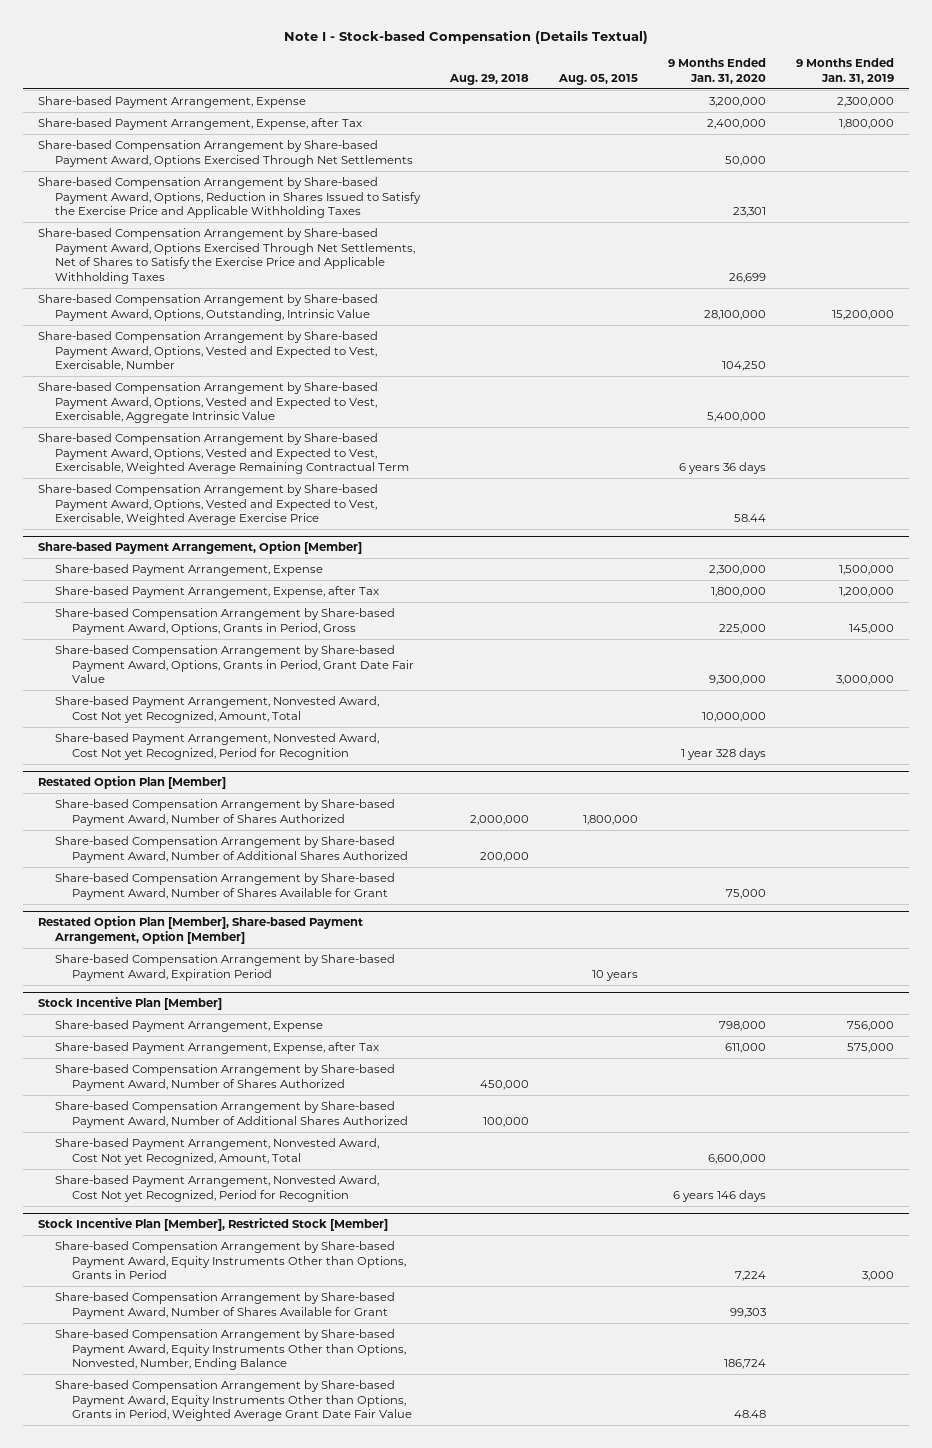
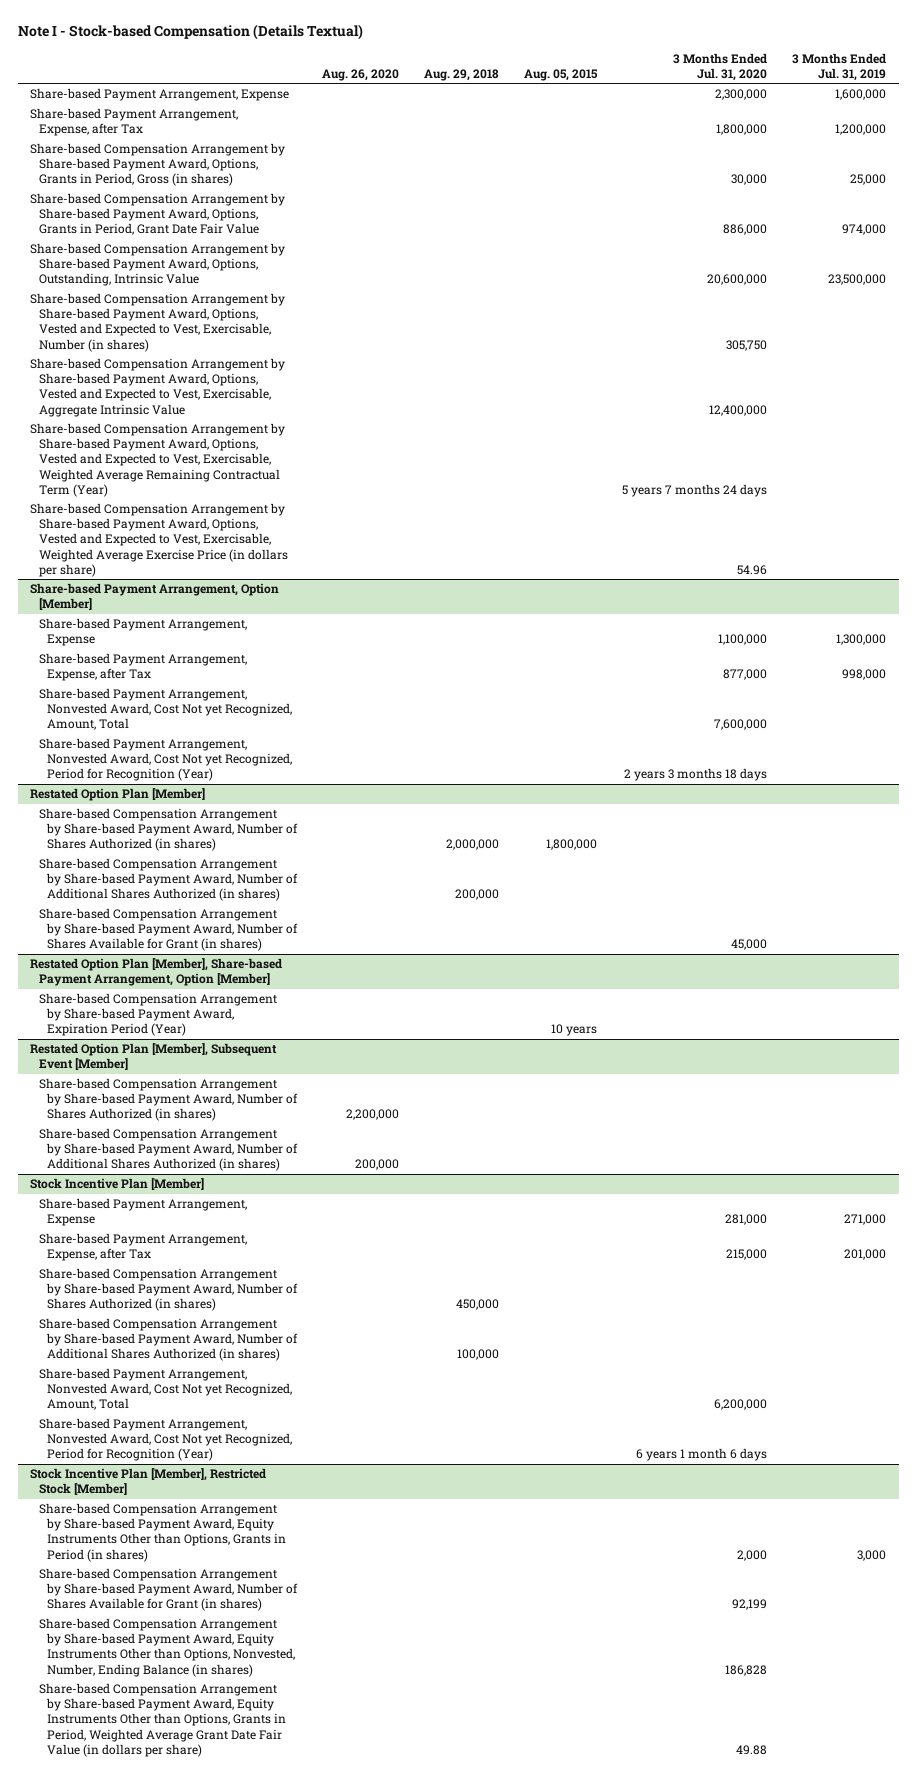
- | Aug. 29, 2018 | Aug. 05, 2015 | 9 Months Ended Jan. 31, 2020 | 9 Months Ended Jan. 31, 2019
+ | Aug. 26, 2020 | Aug. 29, 2018 | Aug. 05, 2015 | 3 Months Ended Jul. 31, 2020 | 3 Months Ended Jul. 31, 2019
- Share-based Compensation Arrangement by Share-based Payment Award, Options Exercised Through Net Settlements | | | 50,000 |
- Share-based Compensation Arrangement by Share-based Payment Award, Options, Reduction in Shares Issued to Satisfy the Exercise Price and Applicable Withholding Taxes | | | 23,301 |
- Share-based Compensation Arrangement by Share-based Payment Award, Options Exercised Through Net Settlements, Net of Shares to Satisfy the Exercise Price and Applicable Withholding Taxes | | | 26,699 |
+ Share-based Compensation Arrangement by Share-based Payment Award, Options, Grants in Period, Gross (in shares) | | | | 30,000 | 25,000
+ Share-based Compensation Arrangement by Share-based Payment Award, Options, Grants in Period, Grant Date Fair Value | | | | 886,000 | 974,000
- Share-based Compensation Arrangement by Share-based Payment Award, Options, Vested and Expected to Vest, Exercisable, Number | | | 104,250 |
+ Share-based Compensation Arrangement by Share-based Payment Award, Options, Vested and Expected to Vest, Exercisable, Number (in shares) | | | | 305,750 |
- Share-based Compensation Arrangement by Share-based Payment Award, Options, Vested and Expected to Vest, Exercisable, Weighted Average Remaining Contractual Term | | | 6 years 36 days |
- Share-based Compensation Arrangement by Share-based Payment Award, Options, Vested and Expected to Vest, Exercisable, Weighted Average Exercise Price | | | 58.44 |
+ Share-based Compensation Arrangement by Share-based Payment Award, Options, Vested and Expected to Vest, Exercisable, Weighted Average Remaining Contractual Term (Year) | | | | 5 years 7 months 24 days |
+ Share-based Compensation Arrangement by Share-based Payment Award, Options, Vested and Expected to Vest, Exercisable, Weighted Average Exercise Price (in dollars per share) | | | | 54.96 |
@ Share-based Payment Arrangement, Option [Member]
- Share-based Compensation Arrangement by Share-based Payment Award, Options, Grants in Period, Gross | | | 225,000 | 145,000
- Share-based Compensation Arrangement by Share-based Payment Award, Options, Grants in Period, Grant Date Fair Value | | | 9,300,000 | 3,000,000
- Share-based Payment Arrangement, Nonvested Award, Cost Not yet Recognized, Period for Recognition | | | 1 year 328 days |
+ Share-based Payment Arrangement, Nonvested Award, Cost Not yet Recognized, Period for Recognition (Year) | | | | 2 years 3 months 18 days |
@ Restated Option Plan [Member]
- Share-based Compensation Arrangement by Share-based Payment Award, Number of Shares Authorized | 2,000,000 | 1,800,000 | |
- Share-based Compensation Arrangement by Share-based Payment Award, Number of Additional Shares Authorized | 200,000 | | |
- Share-based Compensation Arrangement by Share-based Payment Award, Number of Shares Available for Grant | | | 75,000 |
+ Share-based Compensation Arrangement by Share-based Payment Award, Number of Shares Authorized (in shares) | | 2,000,000 | 1,800,000 | |
+ Share-based Compensation Arrangement by Share-based Payment Award, Number of Additional Shares Authorized (in shares) | | 200,000 | | |
+ Share-based Compensation Arrangement by Share-based Payment Award, Number of Shares Available for Grant (in shares) | | | | 45,000 |
@ Restated Option Plan [Member], Share-based Payment Arrangement, Option [Member]
- Share-based Compensation Arrangement by Share-based Payment Award, Expiration Period | | 10 years | |
+ Share-based Compensation Arrangement by Share-based Payment Award, Expiration Period (Year) | | | 10 years | |
+ Restated Option Plan [Member], Subsequent Event [Member]
+ Share-based Compensation Arrangement by Share-based Payment Award, Number of Shares Authorized (in shares) | 2,200,000 | | | |
+ Share-based Compensation Arrangement by Share-based Payment Award, Number of Additional Shares Authorized (in shares) | 200,000 | | | |
@ Stock Incentive Plan [Member]
- Share-based Compensation Arrangement by Share-based Payment Award, Number of Shares Authorized | 450,000 | | |
- Share-based Compensation Arrangement by Share-based Payment Award, Number of Additional Shares Authorized | 100,000 | | |
+ Share-based Compensation Arrangement by Share-based Payment Award, Number of Shares Authorized (in shares) | | 450,000 | | |
+ Share-based Compensation Arrangement by Share-based Payment Award, Number of Additional Shares Authorized (in shares) | | 100,000 | | |
- Share-based Payment Arrangement, Nonvested Award, Cost Not yet Recognized, Period for Recognition | | | 6 years 146 days |
+ Share-based Payment Arrangement, Nonvested Award, Cost Not yet Recognized, Period for Recognition (Year) | | | | 6 years 1 month 6 days |
@ Stock Incentive Plan [Member], Restricted Stock [Member]
- Share-based Compensation Arrangement by Share-based Payment Award, Equity Instruments Other than Options, Grants in Period | | | 7,224 | 3,000
- Share-based Compensation Arrangement by Share-based Payment Award, Number of Shares Available for Grant | | | 99,303 |
- Share-based Compensation Arrangement by Share-based Payment Award, Equity Instruments Other than Options, Nonvested, Number, Ending Balance | | | 186,724 |
- Share-based Compensation Arrangement by Share-based Payment Award, Equity Instruments Other than Options, Grants in Period, Weighted Average Grant Date Fair Value | | | 48.48 |
+ Share-based Compensation Arrangement by Share-based Payment Award, Equity Instruments Other than Options, Grants in Period (in shares) | | | | 2,000 | 3,000
+ Share-based Compensation Arrangement by Share-based Payment Award, Number of Shares Available for Grant (in shares) | | | | 92,199 |
+ Share-based Compensation Arrangement by Share-based Payment Award, Equity Instruments Other than Options, Nonvested, Number, Ending Balance (in shares) | | | | 186,828 |
+ Share-based Compensation Arrangement by Share-based Payment Award, Equity Instruments Other than Options, Grants in Period, Weighted Average Grant Date Fair Value (in dollars per share) | | | | 49.88 |

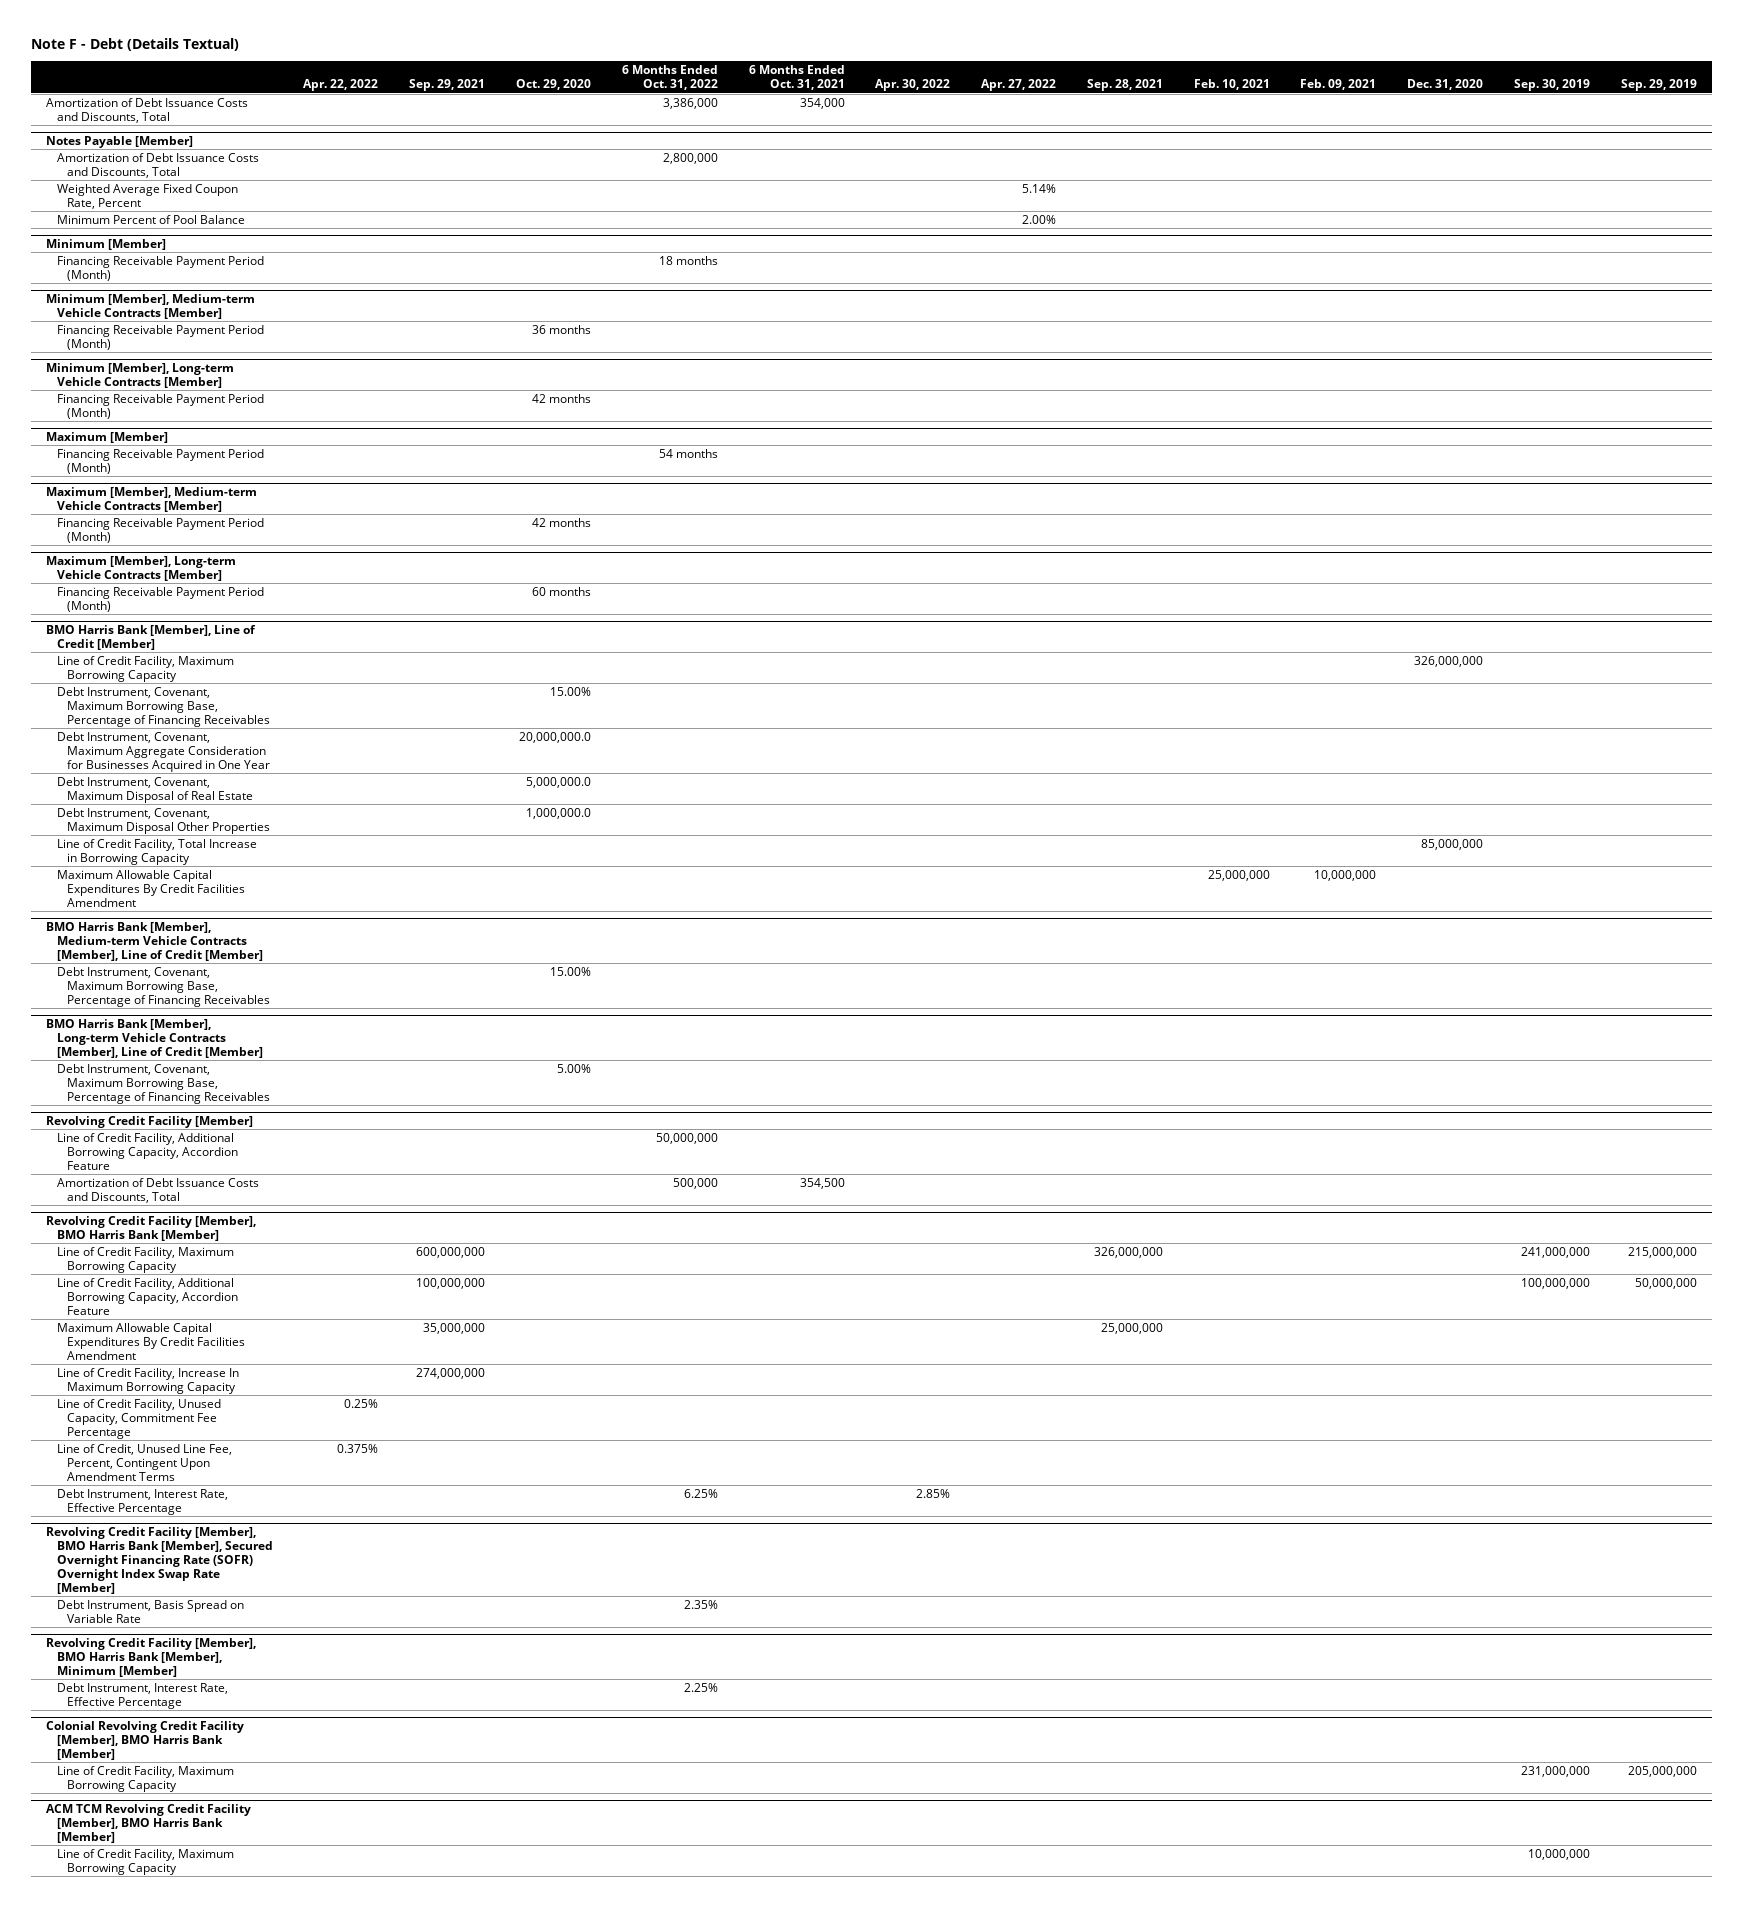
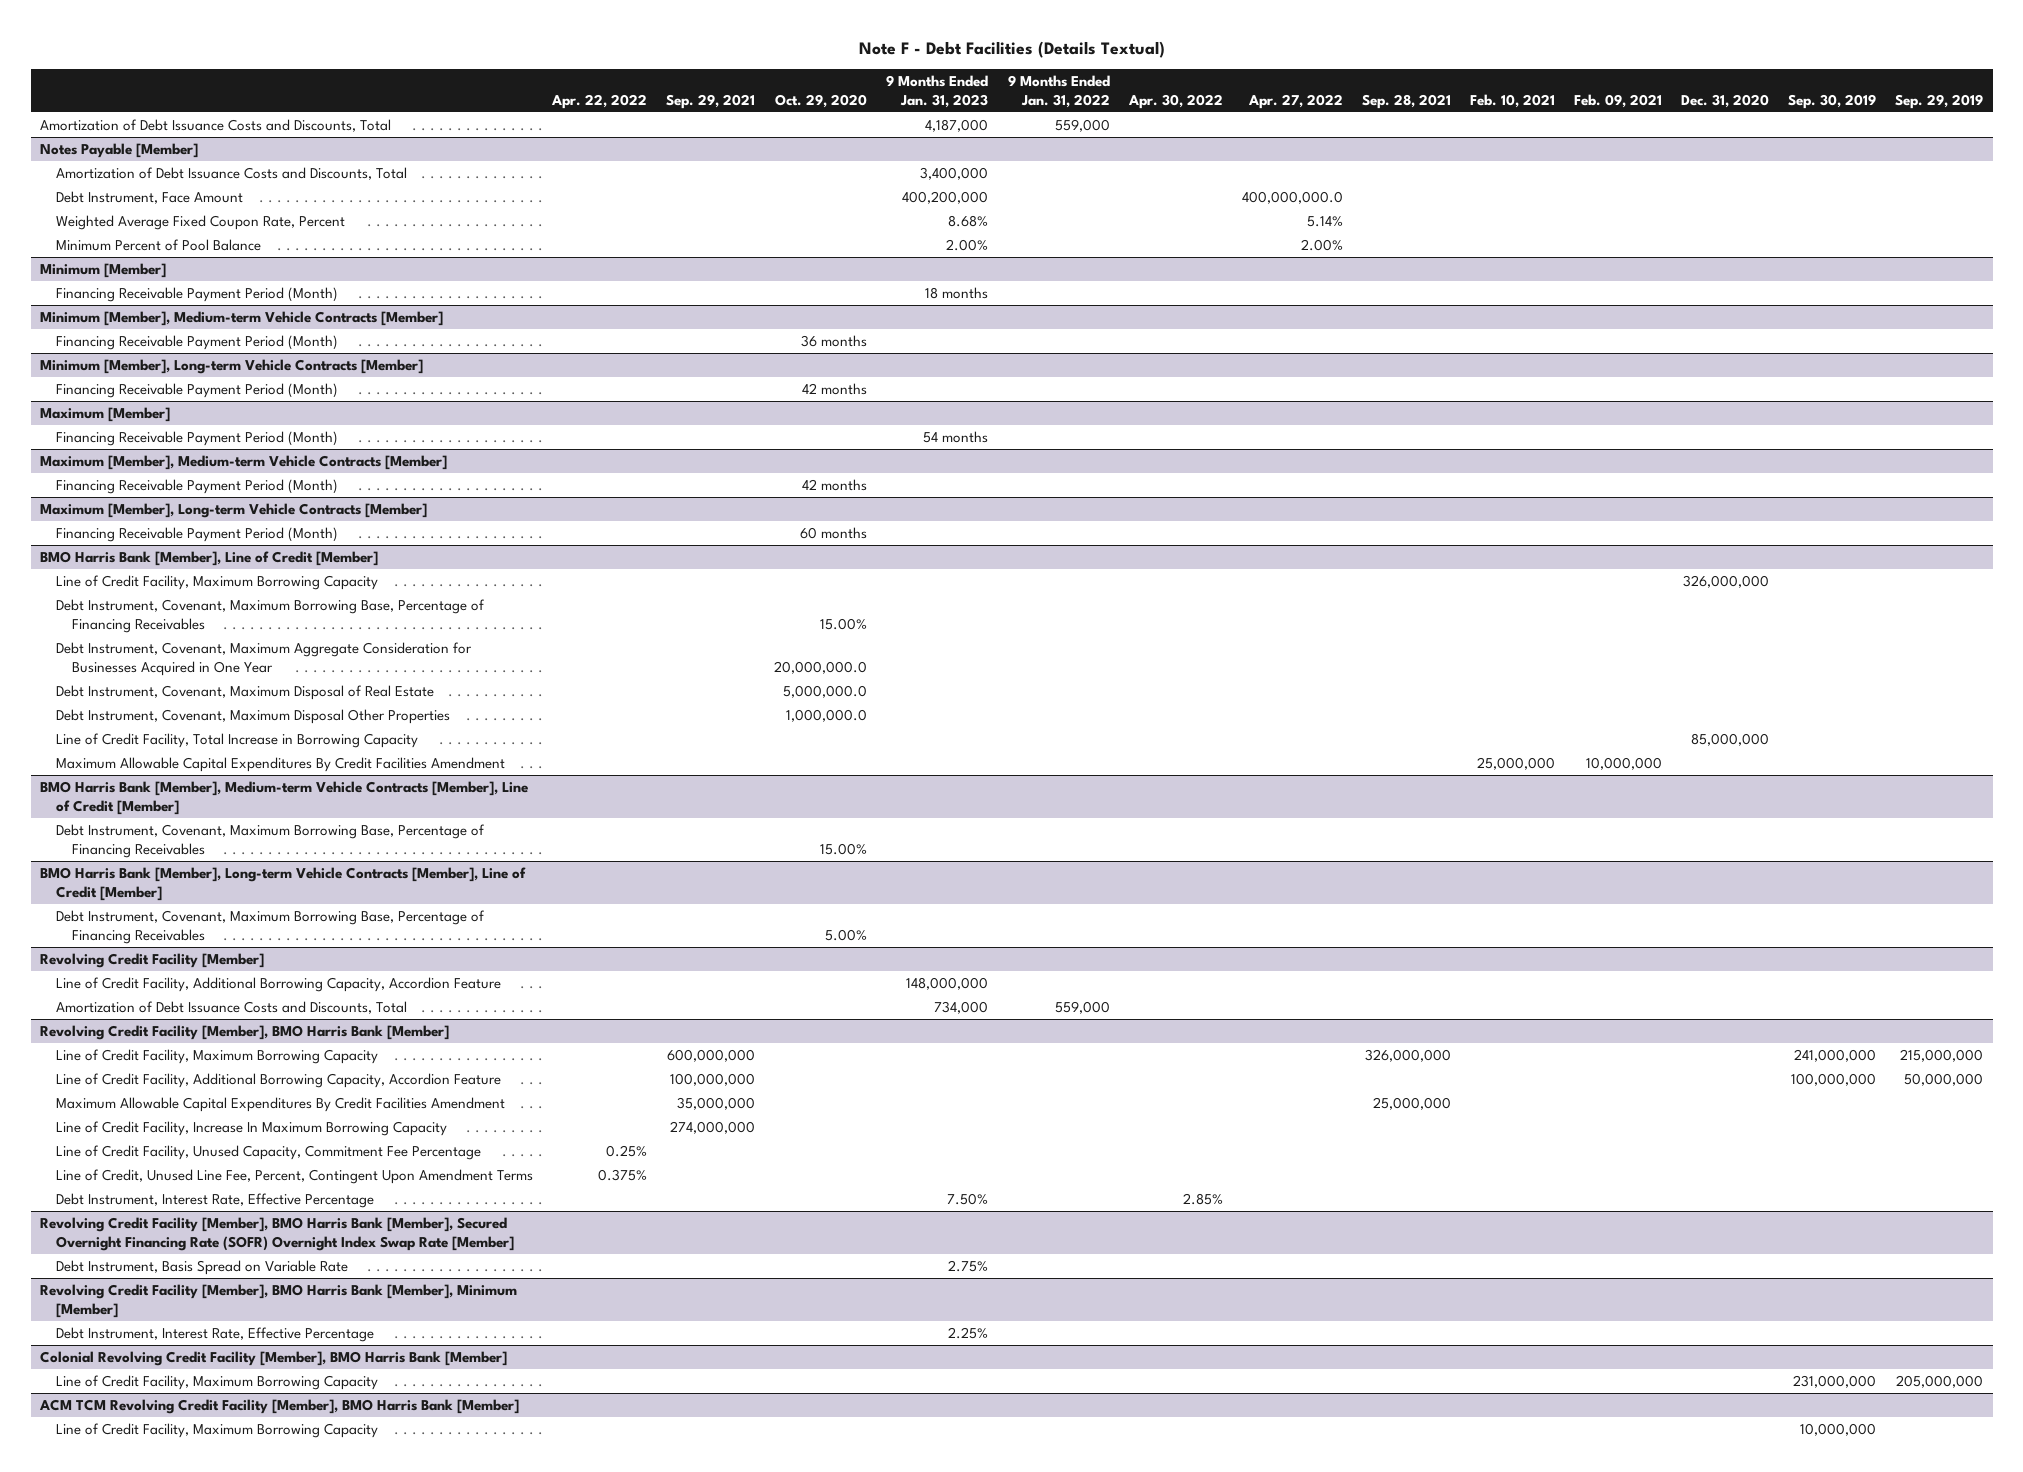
- Note F - Debt (Details Textual)
+ Note F - Debt Facilities (Details Textual)
- | Apr. 22, 2022 | Sep. 29, 2021 | Oct. 29, 2020 | 6 Months Ended Oct. 31, 2022 | 6 Months Ended Oct. 31, 2021 | Apr. 30, 2022 | Apr. 27, 2022 | Sep. 28, 2021 | Feb. 10, 2021 | Feb. 09, 2021 | Dec. 31, 2020 | Sep. 30, 2019 | Sep. 29, 2019
+ | Apr. 22, 2022 | Sep. 29, 2021 | Oct. 29, 2020 | 9 Months Ended Jan. 31, 2023 | 9 Months Ended Jan. 31, 2022 | Apr. 30, 2022 | Apr. 27, 2022 | Sep. 28, 2021 | Feb. 10, 2021 | Feb. 09, 2021 | Dec. 31, 2020 | Sep. 30, 2019 | Sep. 29, 2019
@ Notes Payable [Member]
+ Debt Instrument, Face Amount | | | | 400,200,000 | | | 400,000,000.0 | | | | | |

